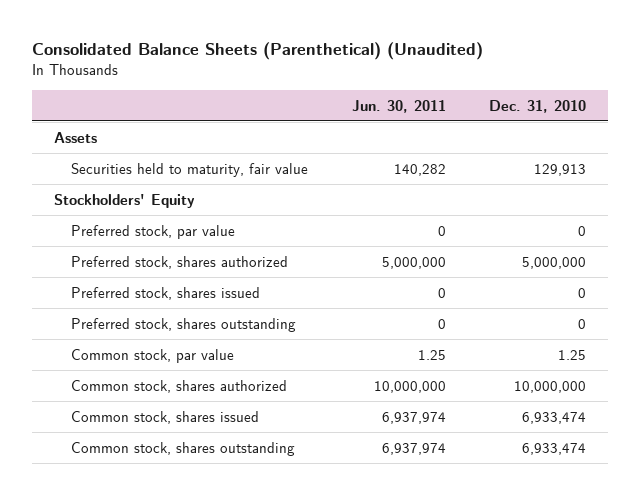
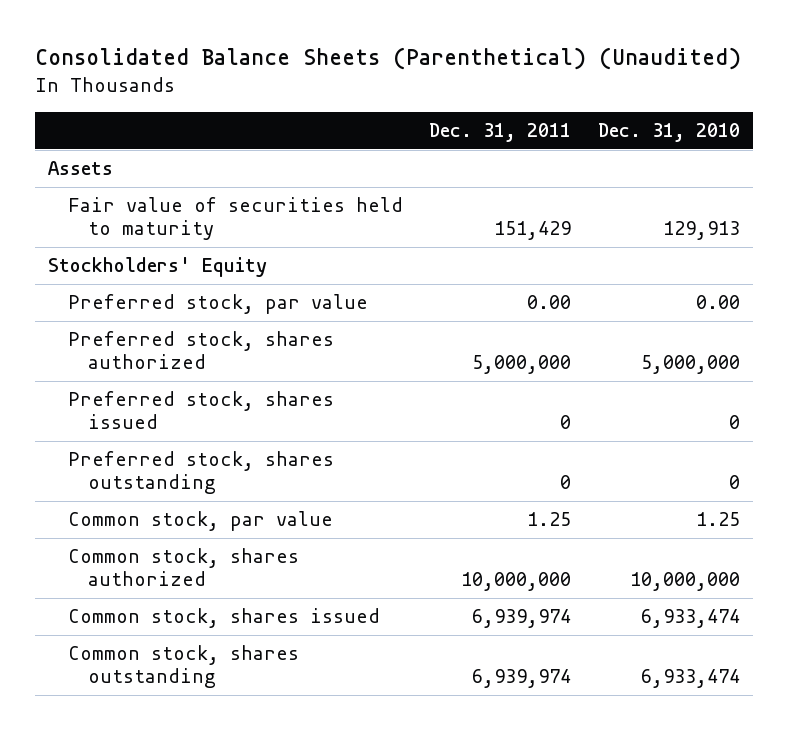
- | Jun. 30, 2011 | Dec. 31, 2010
+ | Dec. 31, 2011 | Dec. 31, 2010
- Securities held to maturity, fair value | 140,282 | 129,913
+ Fair value of securities held to maturity | 151,429 | 129,913
- Preferred stock, par value | 0 | 0
+ Preferred stock, par value | 0.00 | 0.00

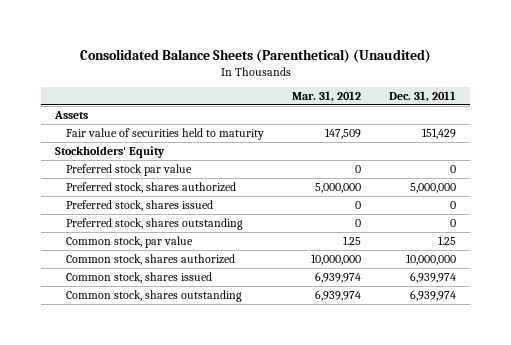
- | Dec. 31, 2011 | Dec. 31, 2010
+ | Mar. 31, 2012 | Dec. 31, 2011
- Preferred stock, par value | 0.00 | 0.00
+ Preferred stock par value | 0 | 0

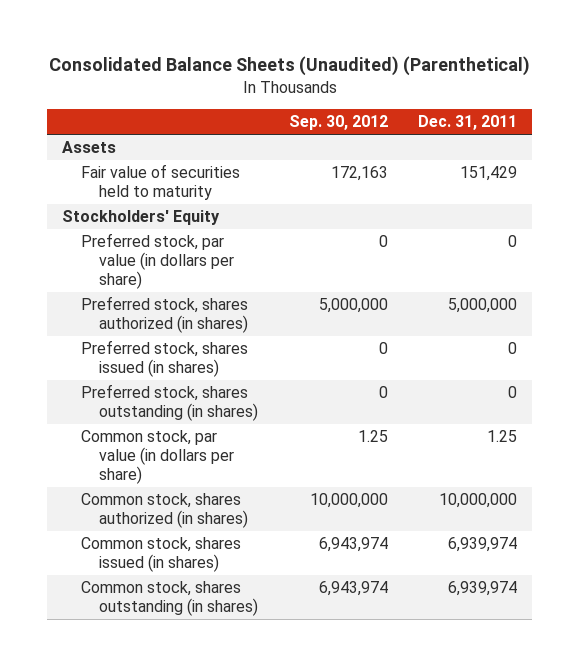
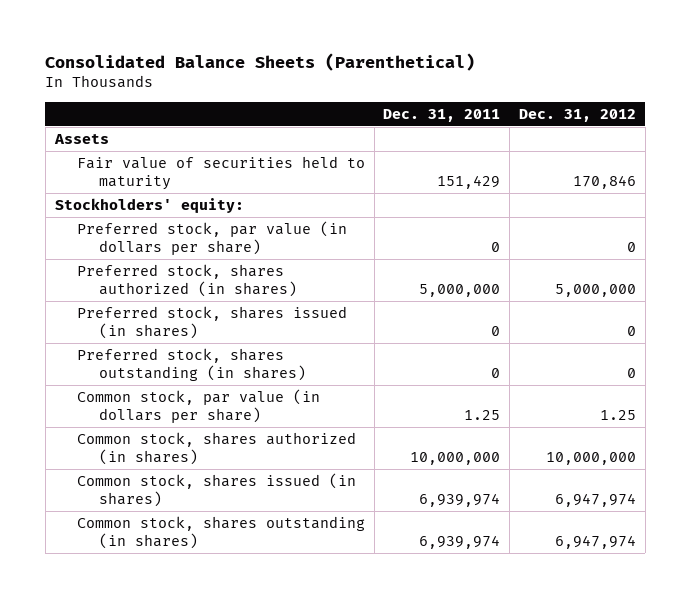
- Consolidated Balance Sheets (Unaudited) (Parenthetical)
+ Consolidated Balance Sheets (Parenthetical)
- | Sep. 30, 2012 | Dec. 31, 2011
+ | Dec. 31, 2011 | Dec. 31, 2012
- Stockholders' Equity
+ Stockholders' equity:

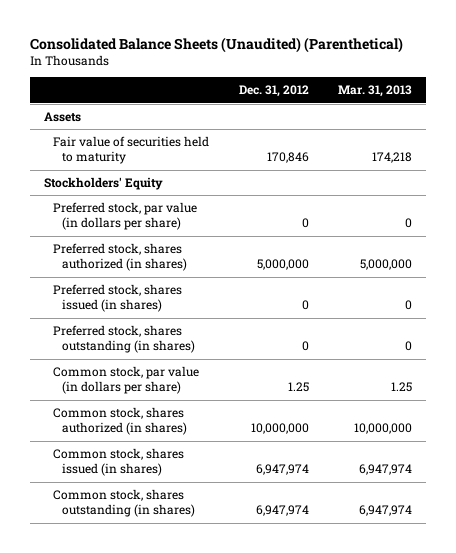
- Consolidated Balance Sheets (Parenthetical)
+ Consolidated Balance Sheets (Unaudited) (Parenthetical)
- | Dec. 31, 2011 | Dec. 31, 2012
+ | Dec. 31, 2012 | Mar. 31, 2013
- Stockholders' equity:
+ Stockholders' Equity

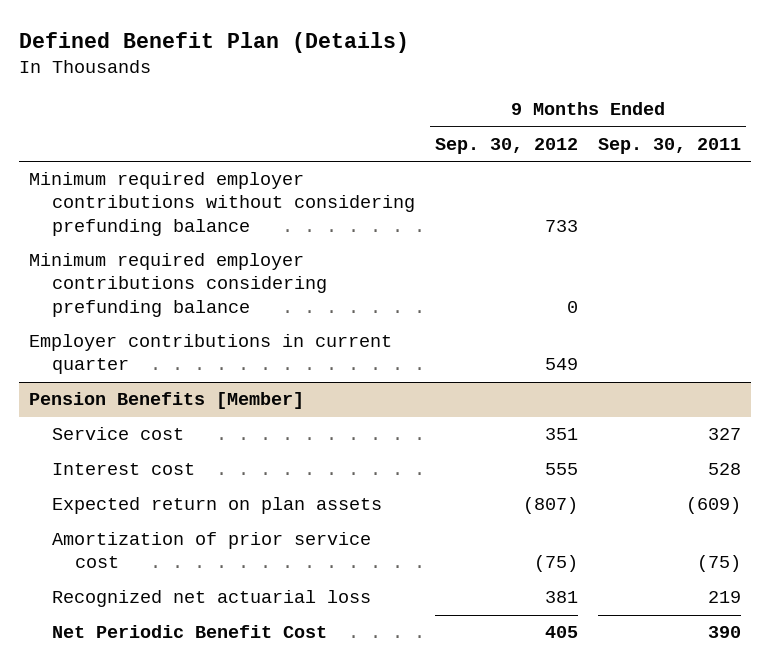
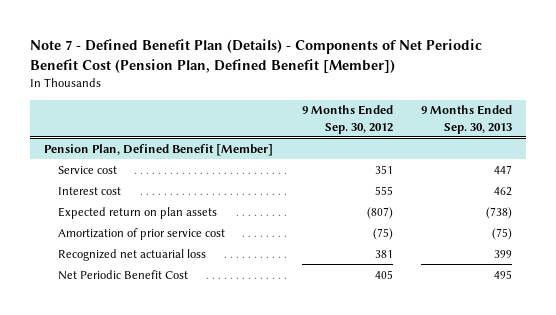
- Defined Benefit Plan (Details)
+ Note 7 - Defined Benefit Plan (Details) - Components of Net Periodic Benefit Cost (Pension Plan, Defined Benefit [Member])
- | 9 Months Ended Sep. 30, 2012 | 9 Months Ended Sep. 30, 2011
+ | 9 Months Ended Sep. 30, 2012 | 9 Months Ended Sep. 30, 2013
- Minimum required employer contributions without considering prefunding balance | 733 |
- Minimum required employer contributions considering prefunding balance | 0 |
- Employer contributions in current quarter | 549 |
- Pension Benefits [Member]
+ Pension Plan, Defined Benefit [Member]

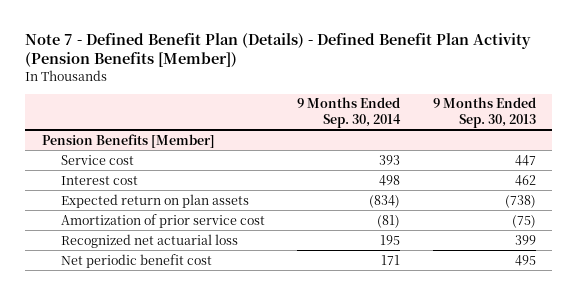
- Note 7 - Defined Benefit Plan (Details) - Components of Net Periodic Benefit Cost (Pension Plan, Defined Benefit [Member])
+ Note 7 - Defined Benefit Plan (Details) - Defined Benefit Plan Activity (Pension Benefits [Member])
- | 9 Months Ended Sep. 30, 2012 | 9 Months Ended Sep. 30, 2013
+ | 9 Months Ended Sep. 30, 2014 | 9 Months Ended Sep. 30, 2013
- Pension Plan, Defined Benefit [Member]
+ Pension Benefits [Member]
- Net Periodic Benefit Cost | 405 | 495
+ Net periodic benefit cost | 171 | 495

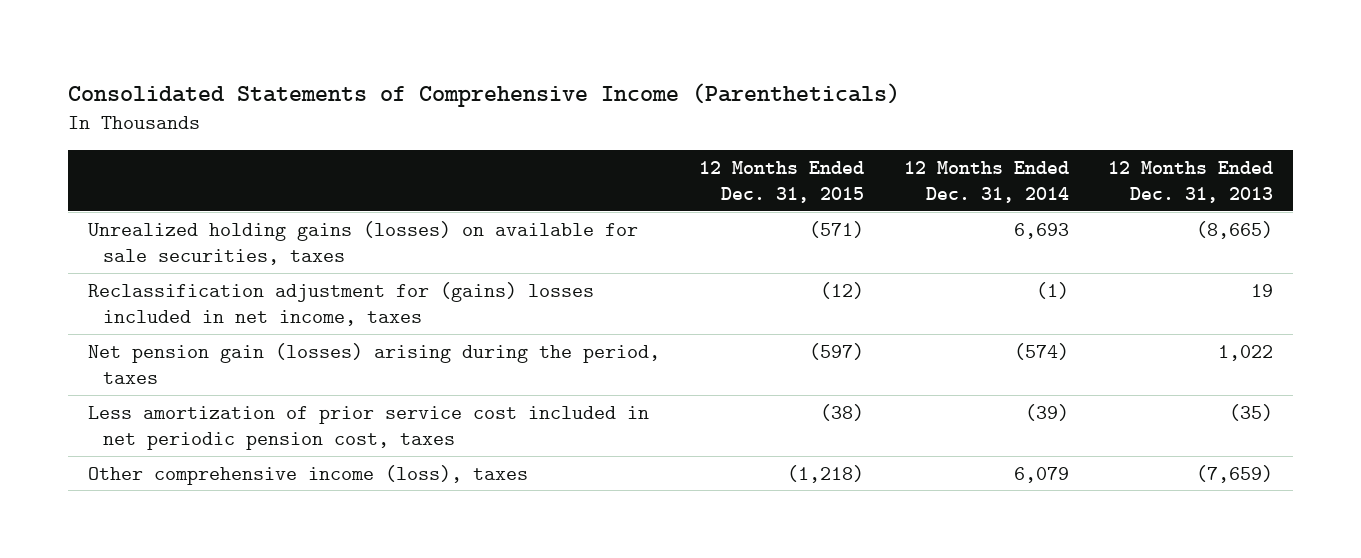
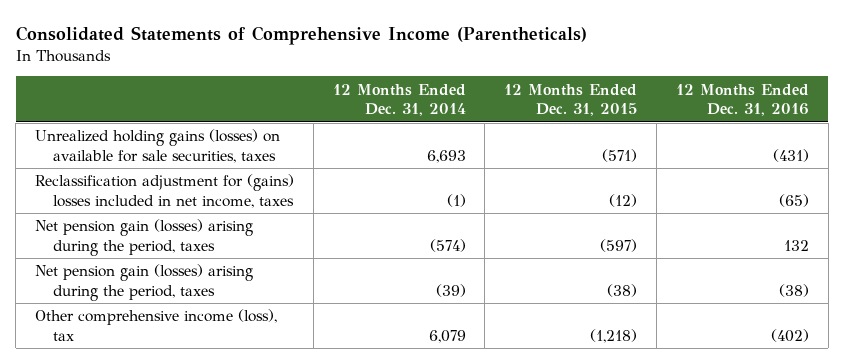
- | 12 Months Ended Dec. 31, 2015 | 12 Months Ended Dec. 31, 2014 | 12 Months Ended Dec. 31, 2013
+ | 12 Months Ended Dec. 31, 2014 | 12 Months Ended Dec. 31, 2015 | 12 Months Ended Dec. 31, 2016
- Less amortization of prior service cost included in net periodic pension cost, taxes | (38) | (39) | (35)
- Other comprehensive income (loss), taxes | (1,218) | 6,079 | (7,659)
+ Net pension gain (losses) arising during the period, taxes | (39) | (38) | (38)
+ Other comprehensive income (loss), tax | 6,079 | (1,218) | (402)

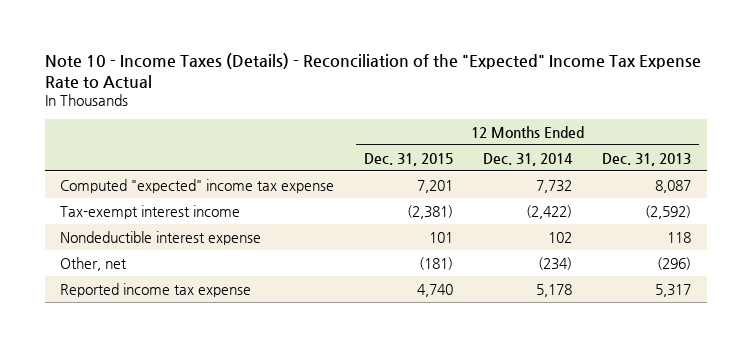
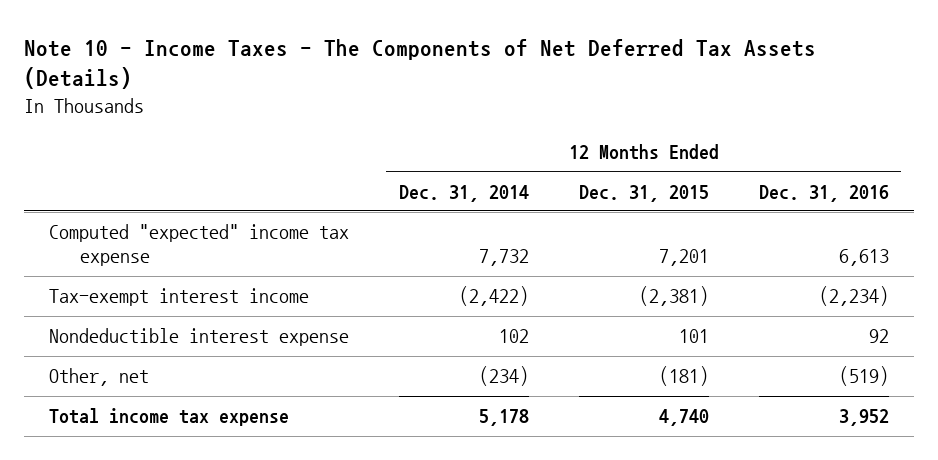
- Note 10 - Income Taxes (Details) - Reconciliation of the "Expected" Income Tax Expense Rate to Actual
+ Note 10 - Income Taxes - The Components of Net Deferred Tax Assets (Details)
- | 12 Months Ended Dec. 31, 2015 | 12 Months Ended Dec. 31, 2014 | 12 Months Ended Dec. 31, 2013
+ | 12 Months Ended Dec. 31, 2014 | 12 Months Ended Dec. 31, 2015 | 12 Months Ended Dec. 31, 2016
- Reported income tax expense | 4,740 | 5,178 | 5,317
+ Total income tax expense | 5,178 | 4,740 | 3,952

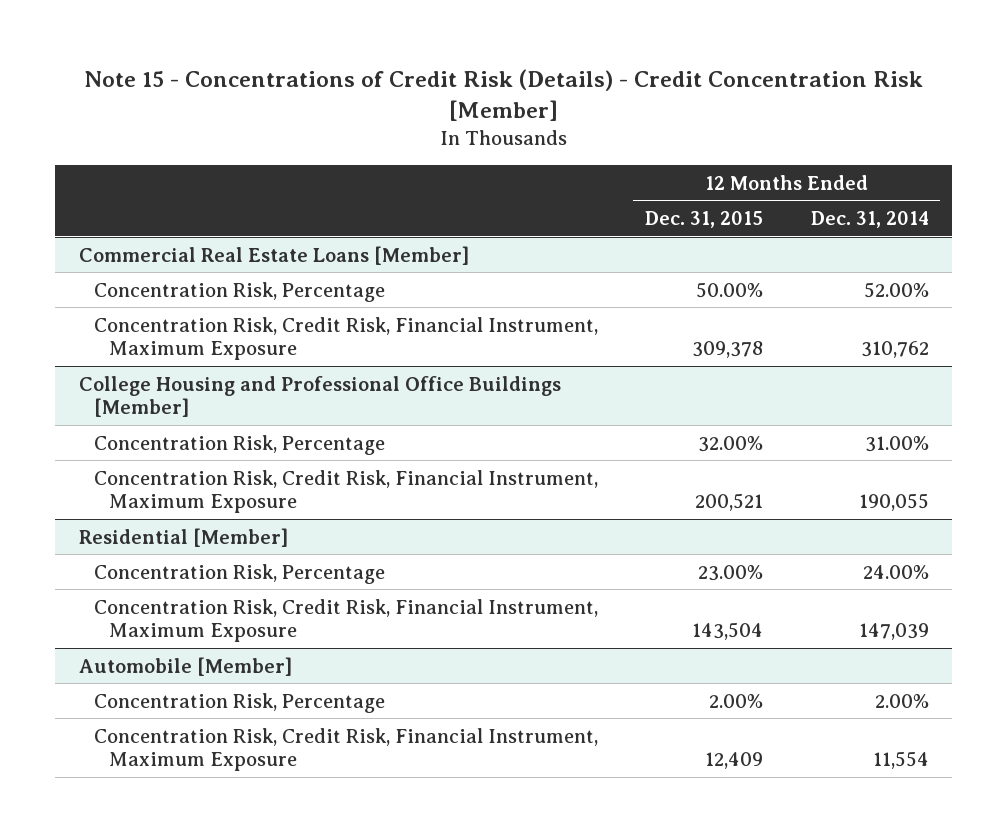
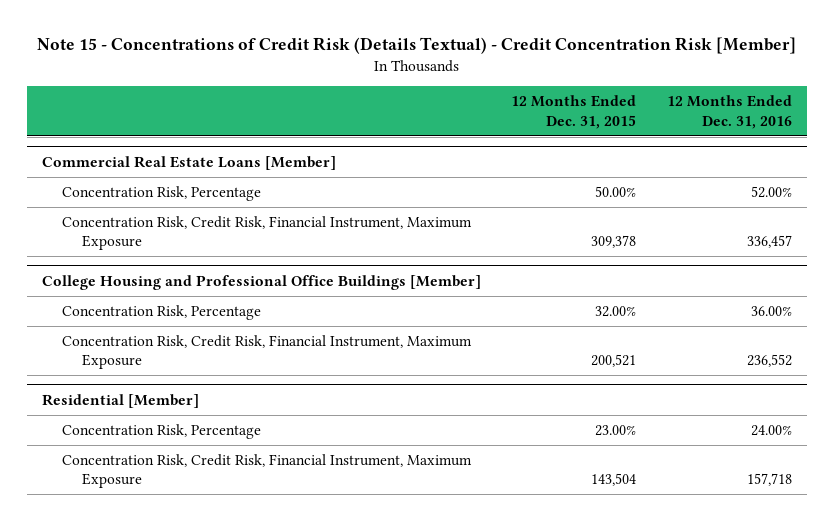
- Note 15 - Concentrations of Credit Risk (Details) - Credit Concentration Risk [Member]
+ Note 15 - Concentrations of Credit Risk (Details Textual) - Credit Concentration Risk [Member]
- | 12 Months Ended Dec. 31, 2015 | 12 Months Ended Dec. 31, 2014
+ | 12 Months Ended Dec. 31, 2015 | 12 Months Ended Dec. 31, 2016
- Automobile [Member]
- Concentration Risk, Percentage | 2.00% | 2.00%
- Concentration Risk, Credit Risk, Financial Instrument, Maximum Exposure | 12,409 | 11,554

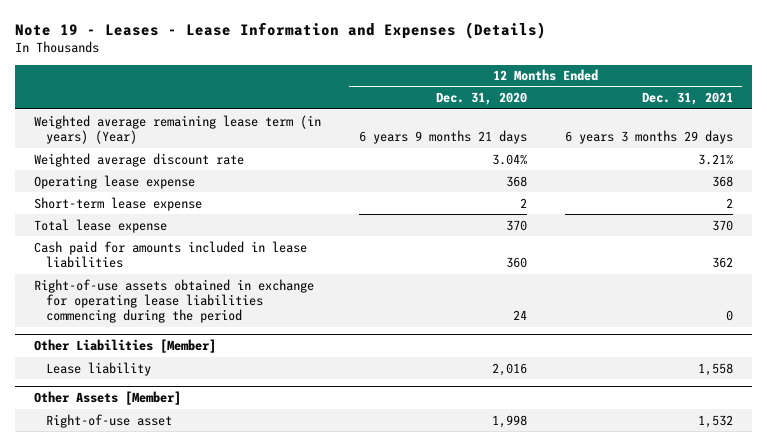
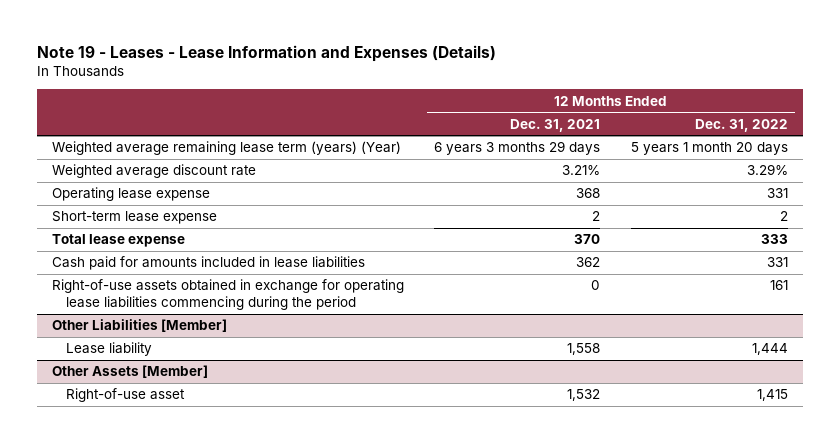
- | 12 Months Ended Dec. 31, 2020 | 12 Months Ended Dec. 31, 2021
+ | 12 Months Ended Dec. 31, 2021 | 12 Months Ended Dec. 31, 2022
- Weighted average remaining lease term (in years) (Year) | 6 years 9 months 21 days | 6 years 3 months 29 days
+ Weighted average remaining lease term (years) (Year) | 6 years 3 months 29 days | 5 years 1 month 20 days

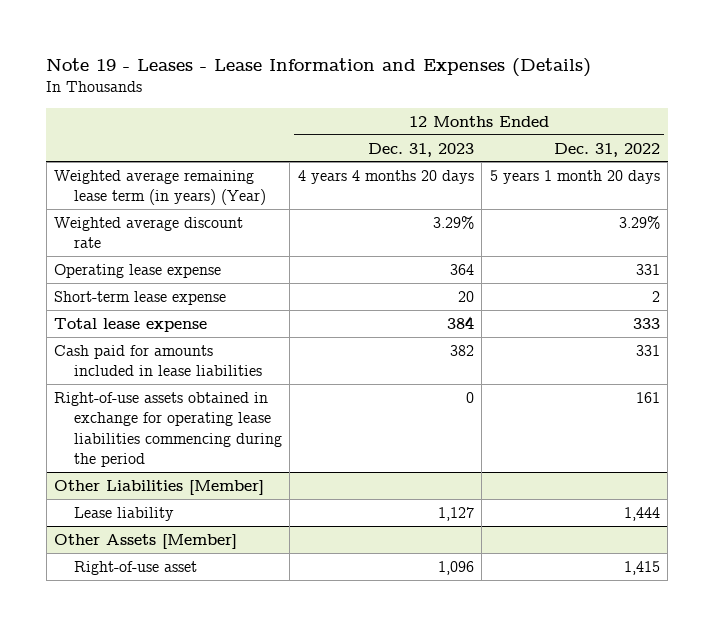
- | 12 Months Ended Dec. 31, 2021 | 12 Months Ended Dec. 31, 2022
+ | 12 Months Ended Dec. 31, 2023 | 12 Months Ended Dec. 31, 2022
- Weighted average remaining lease term (years) (Year) | 6 years 3 months 29 days | 5 years 1 month 20 days
+ Weighted average remaining lease term (in years) (Year) | 4 years 4 months 20 days | 5 years 1 month 20 days

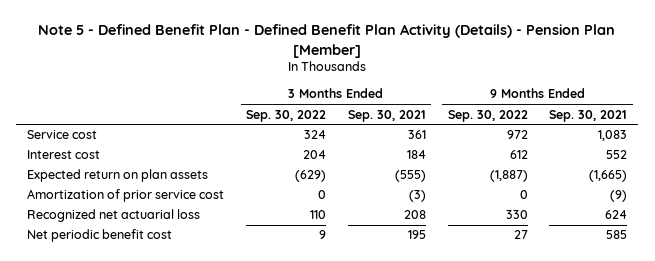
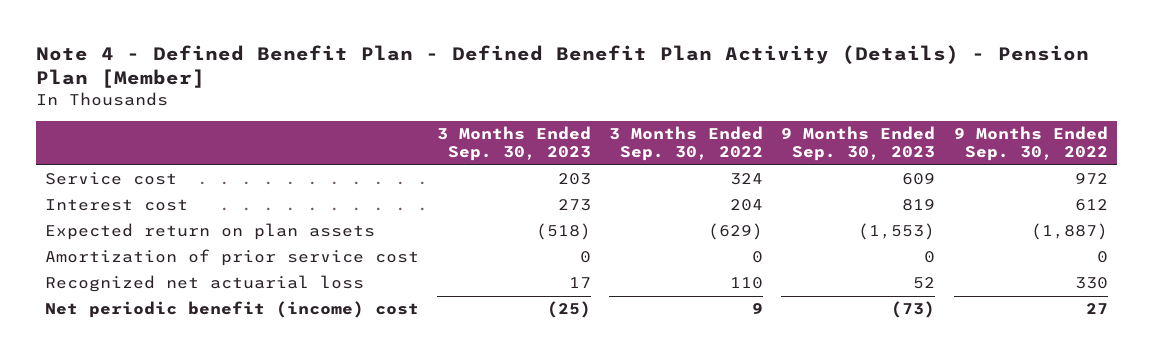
- Note 5 - Defined Benefit Plan - Defined Benefit Plan Activity (Details) - Pension Plan [Member]
+ Note 4 - Defined Benefit Plan - Defined Benefit Plan Activity (Details) - Pension Plan [Member]
- | 3 Months Ended Sep. 30, 2022 | 3 Months Ended Sep. 30, 2021 | 9 Months Ended Sep. 30, 2022 | 9 Months Ended Sep. 30, 2021
+ | 3 Months Ended Sep. 30, 2023 | 3 Months Ended Sep. 30, 2022 | 9 Months Ended Sep. 30, 2023 | 9 Months Ended Sep. 30, 2022
- Net periodic benefit cost | 9 | 195 | 27 | 585
+ Net periodic benefit (income) cost | (25) | 9 | (73) | 27

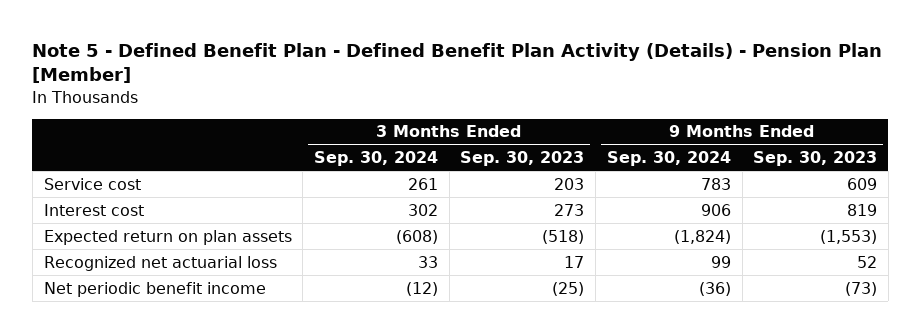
- Note 4 - Defined Benefit Plan - Defined Benefit Plan Activity (Details) - Pension Plan [Member]
+ Note 5 - Defined Benefit Plan - Defined Benefit Plan Activity (Details) - Pension Plan [Member]
- | 3 Months Ended Sep. 30, 2023 | 3 Months Ended Sep. 30, 2022 | 9 Months Ended Sep. 30, 2023 | 9 Months Ended Sep. 30, 2022
+ | 3 Months Ended Sep. 30, 2024 | 3 Months Ended Sep. 30, 2023 | 9 Months Ended Sep. 30, 2024 | 9 Months Ended Sep. 30, 2023
- Amortization of prior service cost | 0 | 0 | 0 | 0
- Net periodic benefit (income) cost | (25) | 9 | (73) | 27
+ Net periodic benefit income | (12) | (25) | (36) | (73)

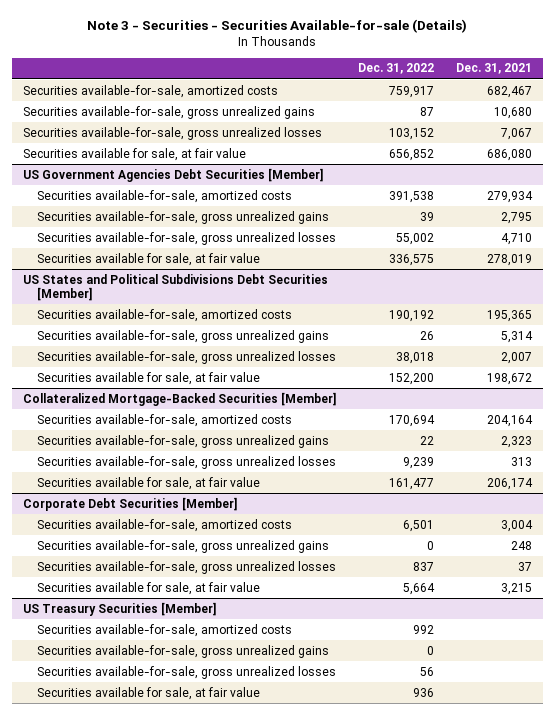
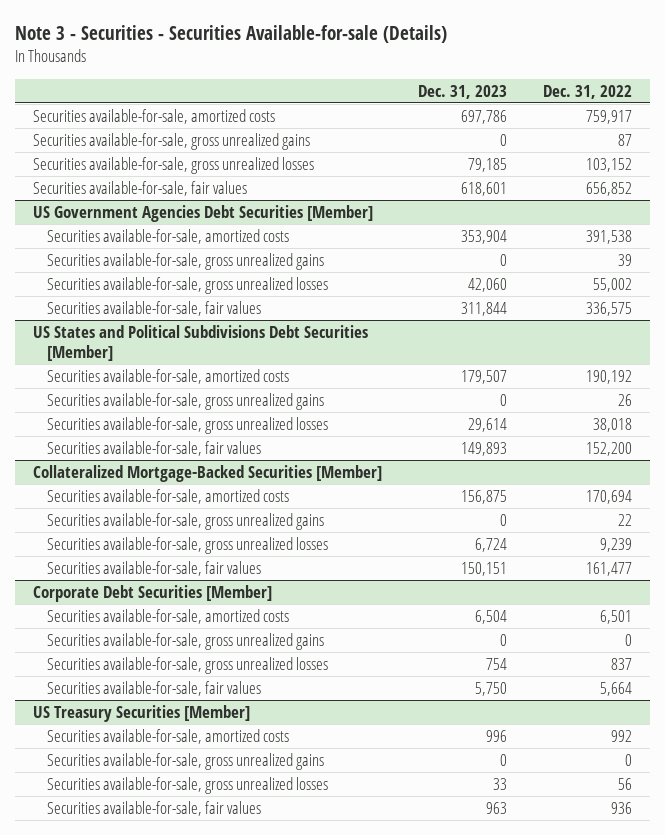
- | Dec. 31, 2022 | Dec. 31, 2021
+ | Dec. 31, 2023 | Dec. 31, 2022
- Securities available for sale, at fair value | 656,852 | 686,080
+ Securities available-for-sale, fair values | 618,601 | 656,852
@ US Government Agencies Debt Securities [Member]
- Securities available for sale, at fair value | 336,575 | 278,019
+ Securities available-for-sale, fair values | 311,844 | 336,575
@ US States and Political Subdivisions Debt Securities [Member]
- Securities available for sale, at fair value | 152,200 | 198,672
+ Securities available-for-sale, fair values | 149,893 | 152,200
@ Collateralized Mortgage-Backed Securities [Member]
- Securities available for sale, at fair value | 161,477 | 206,174
+ Securities available-for-sale, fair values | 150,151 | 161,477
@ Corporate Debt Securities [Member]
- Securities available for sale, at fair value | 5,664 | 3,215
+ Securities available-for-sale, fair values | 5,750 | 5,664
@ US Treasury Securities [Member]
- Securities available for sale, at fair value | 936 |
+ Securities available-for-sale, fair values | 963 | 936

